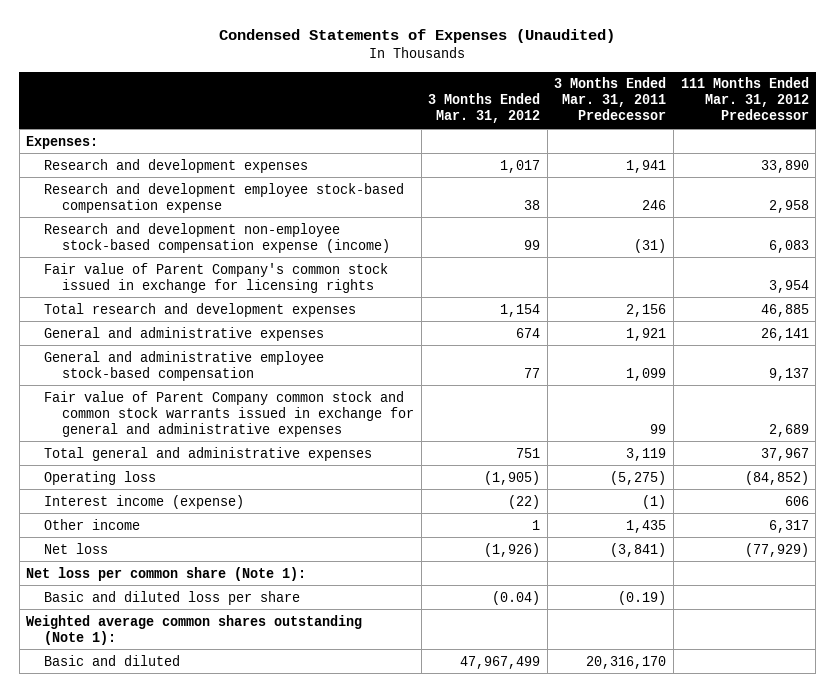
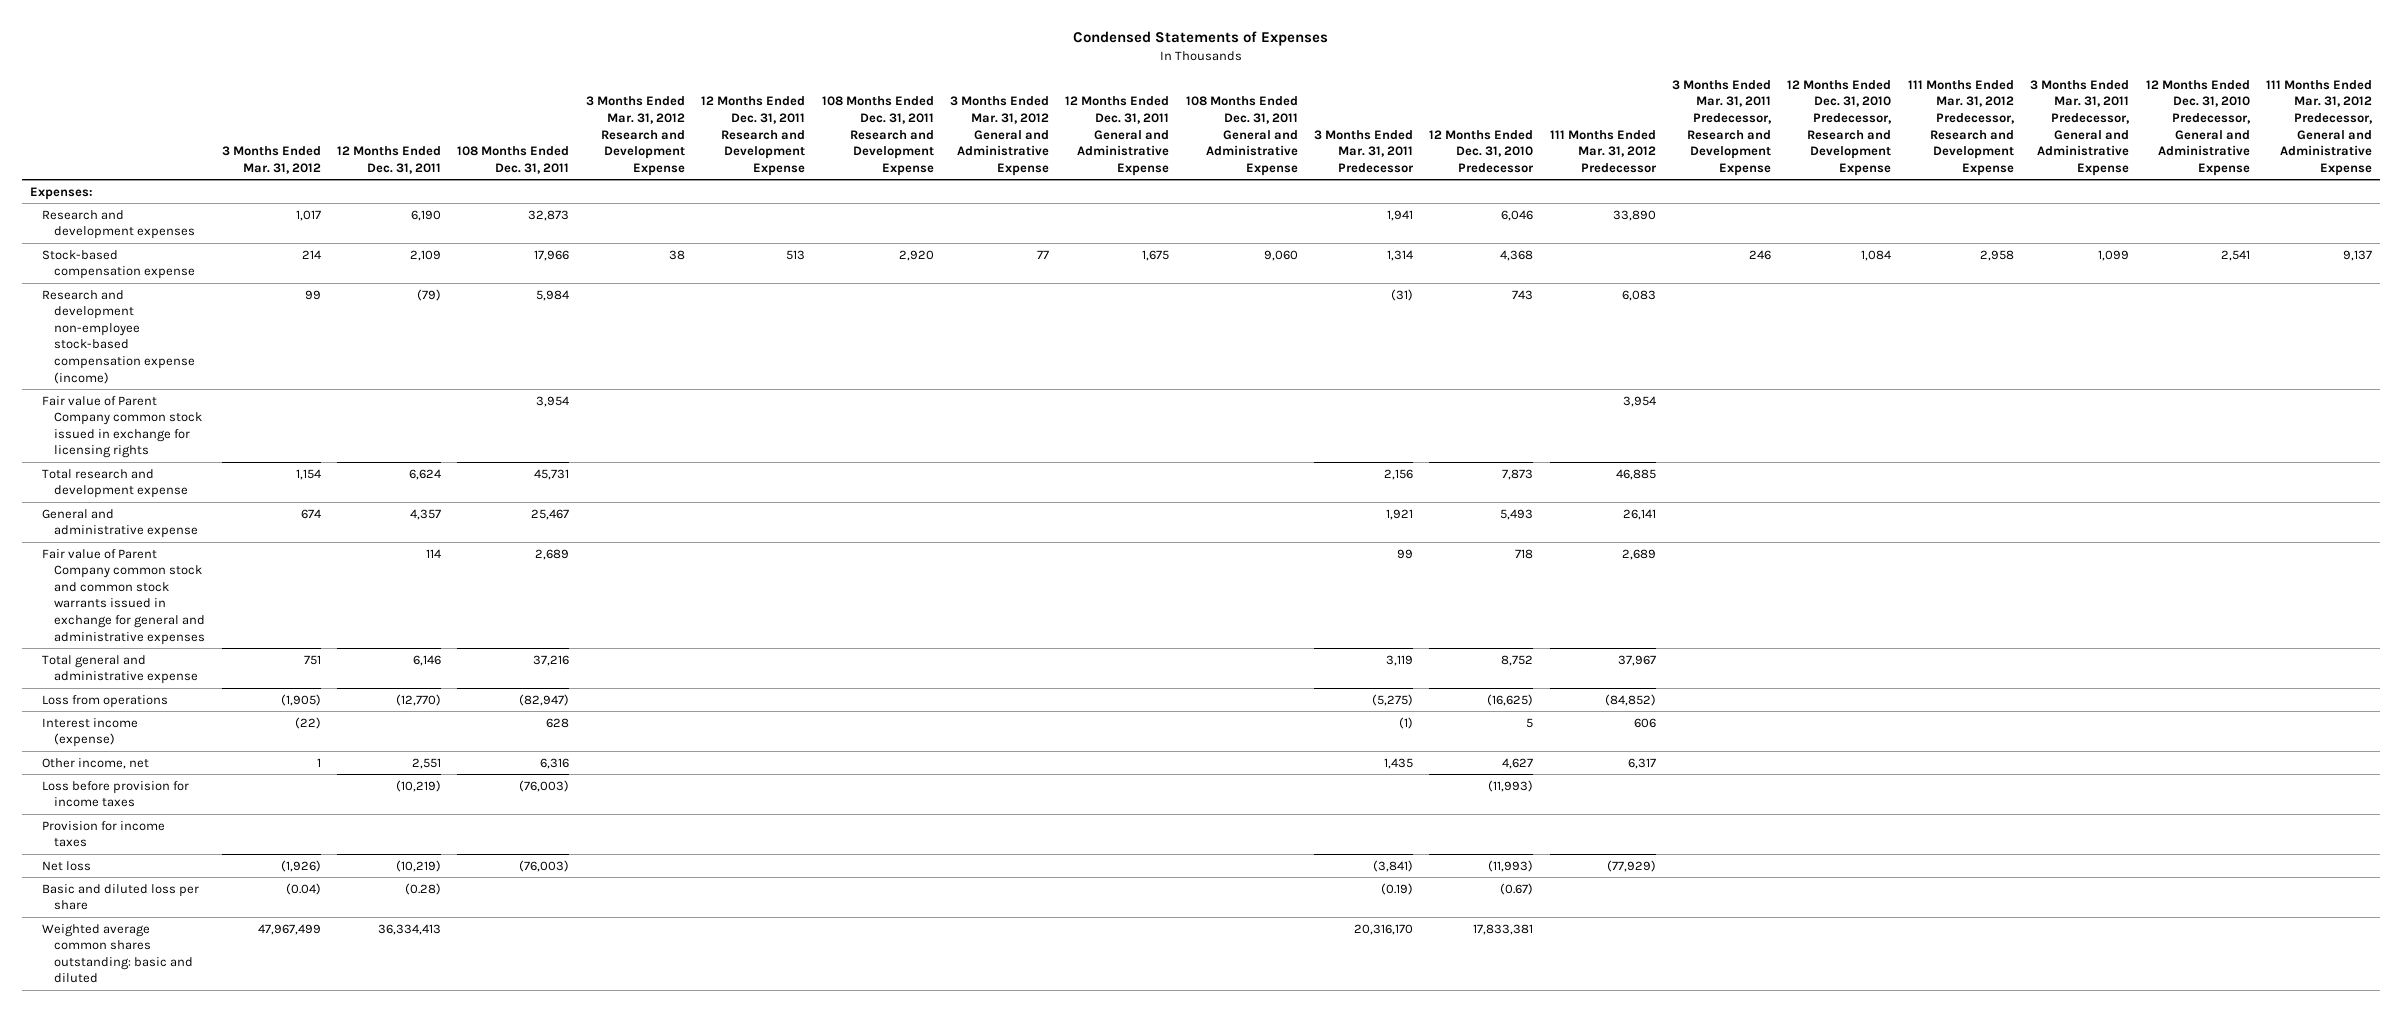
- Condensed Statements of Expenses (Unaudited)
+ Condensed Statements of Expenses
- | 3 Months Ended Mar. 31, 2012 | 3 Months Ended Mar. 31, 2011 Predecessor | 111 Months Ended Mar. 31, 2012 Predecessor
+ | 3 Months Ended Mar. 31, 2012 | 12 Months Ended Dec. 31, 2011 | 108 Months Ended Dec. 31, 2011 | 3 Months Ended Mar. 31, 2012 Research and Development Expense | 12 Months Ended Dec. 31, 2011 Research and Development Expense | 108 Months Ended Dec. 31, 2011 Research and Development Expense | 3 Months Ended Mar. 31, 2012 General and Administrative Expense | 12 Months Ended Dec. 31, 2011 General and Administrative Expense | 108 Months Ended Dec. 31, 2011 General and Administrative Expense | 3 Months Ended Mar. 31, 2011 Predecessor | 12 Months Ended Dec. 31, 2010 Predecessor | 111 Months Ended Mar. 31, 2012 Predecessor | 3 Months Ended Mar. 31, 2011 Predecessor, Research and Development Expense | 12 Months Ended Dec. 31, 2010 Predecessor, Research and Development Expense | 111 Months Ended Mar. 31, 2012 Predecessor, Research and Development Expense | 3 Months Ended Mar. 31, 2011 Predecessor, General and Administrative Expense | 12 Months Ended Dec. 31, 2010 Predecessor, General and Administrative Expense | 111 Months Ended Mar. 31, 2012 Predecessor, General and Administrative Expense
- Research and development employee stock-based compensation expense | 38 | 246 | 2,958
+ Stock-based compensation expense | 214 | 2,109 | 17,966 | 38 | 513 | 2,920 | 77 | 1,675 | 9,060 | 1,314 | 4,368 | | 246 | 1,084 | 2,958 | 1,099 | 2,541 | 9,137
- Fair value of Parent Company's common stock issued in exchange for licensing rights | | | 3,954
- Total research and development expenses | 1,154 | 2,156 | 46,885
- General and administrative expenses | 674 | 1,921 | 26,141
- General and administrative employee stock-based compensation | 77 | 1,099 | 9,137
+ Fair value of Parent Company common stock issued in exchange for licensing rights | | | 3,954 | | | | | | | | | 3,954 | | | | | |
+ Total research and development expense | 1,154 | 6,624 | 45,731 | | | | | | | 2,156 | 7,873 | 46,885 | | | | | |
+ General and administrative expense | 674 | 4,357 | 25,467 | | | | | | | 1,921 | 5,493 | 26,141 | | | | | |
- Total general and administrative expenses | 751 | 3,119 | 37,967
- Operating loss | (1,905) | (5,275) | (84,852)
+ Total general and administrative expense | 751 | 6,146 | 37,216 | | | | | | | 3,119 | 8,752 | 37,967 | | | | | |
+ Loss from operations | (1,905) | (12,770) | (82,947) | | | | | | | (5,275) | (16,625) | (84,852) | | | | | |
- Other income | 1 | 1,435 | 6,317
+ Other income, net | 1 | 2,551 | 6,316 | | | | | | | 1,435 | 4,627 | 6,317 | | | | | |
+ Loss before provision for income taxes | | (10,219) | (76,003) | | | | | | | | (11,993) | | | | | | |
+ Provision for income taxes
- Net loss per common share (Note 1):
- Weighted average common shares outstanding (Note 1):
- Basic and diluted | 47,967,499 | 20,316,170 |
+ Weighted average common shares outstanding: basic and diluted | 47,967,499 | 36,334,413 | | | | | | | | 20,316,170 | 17,833,381 | | | | | | |

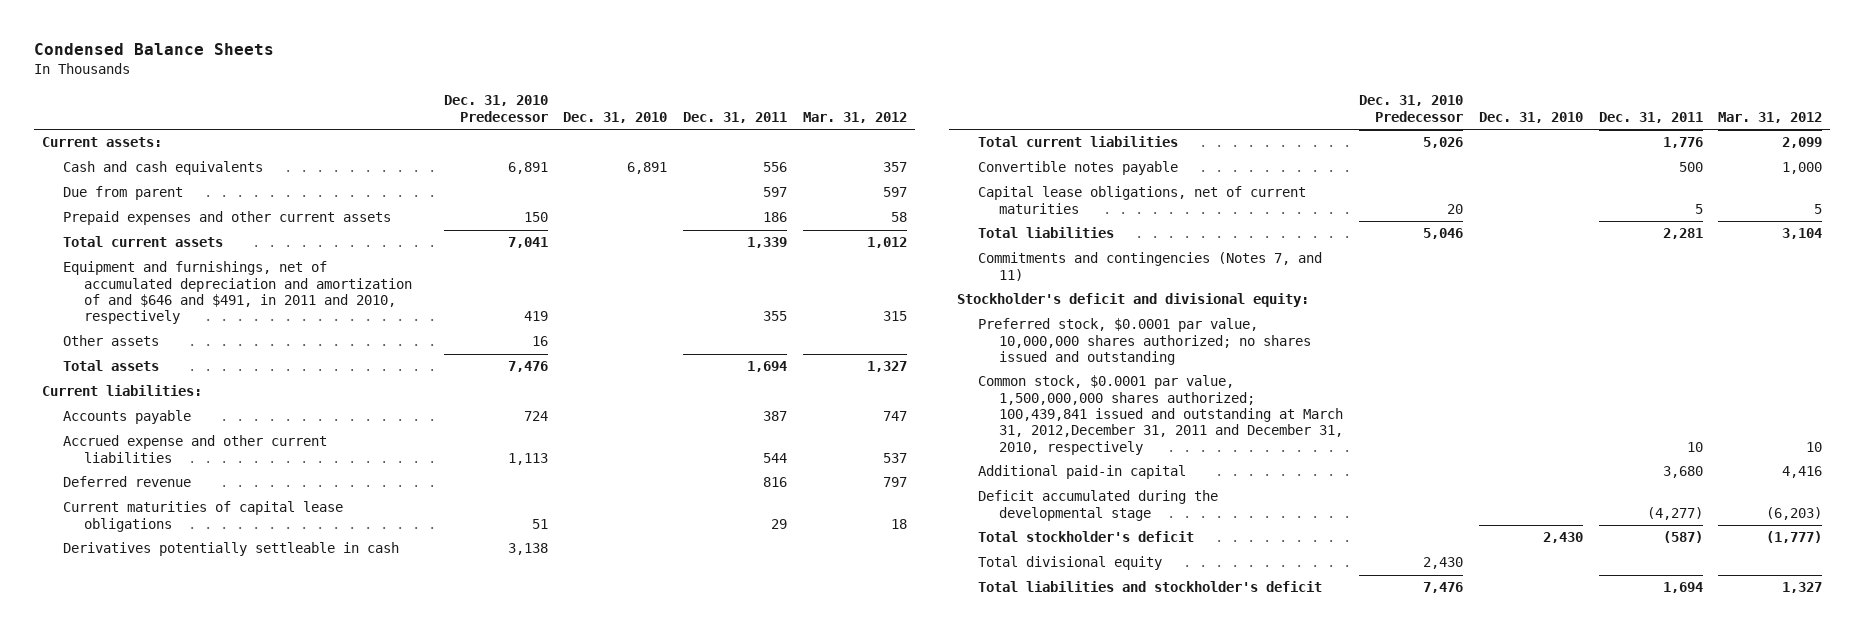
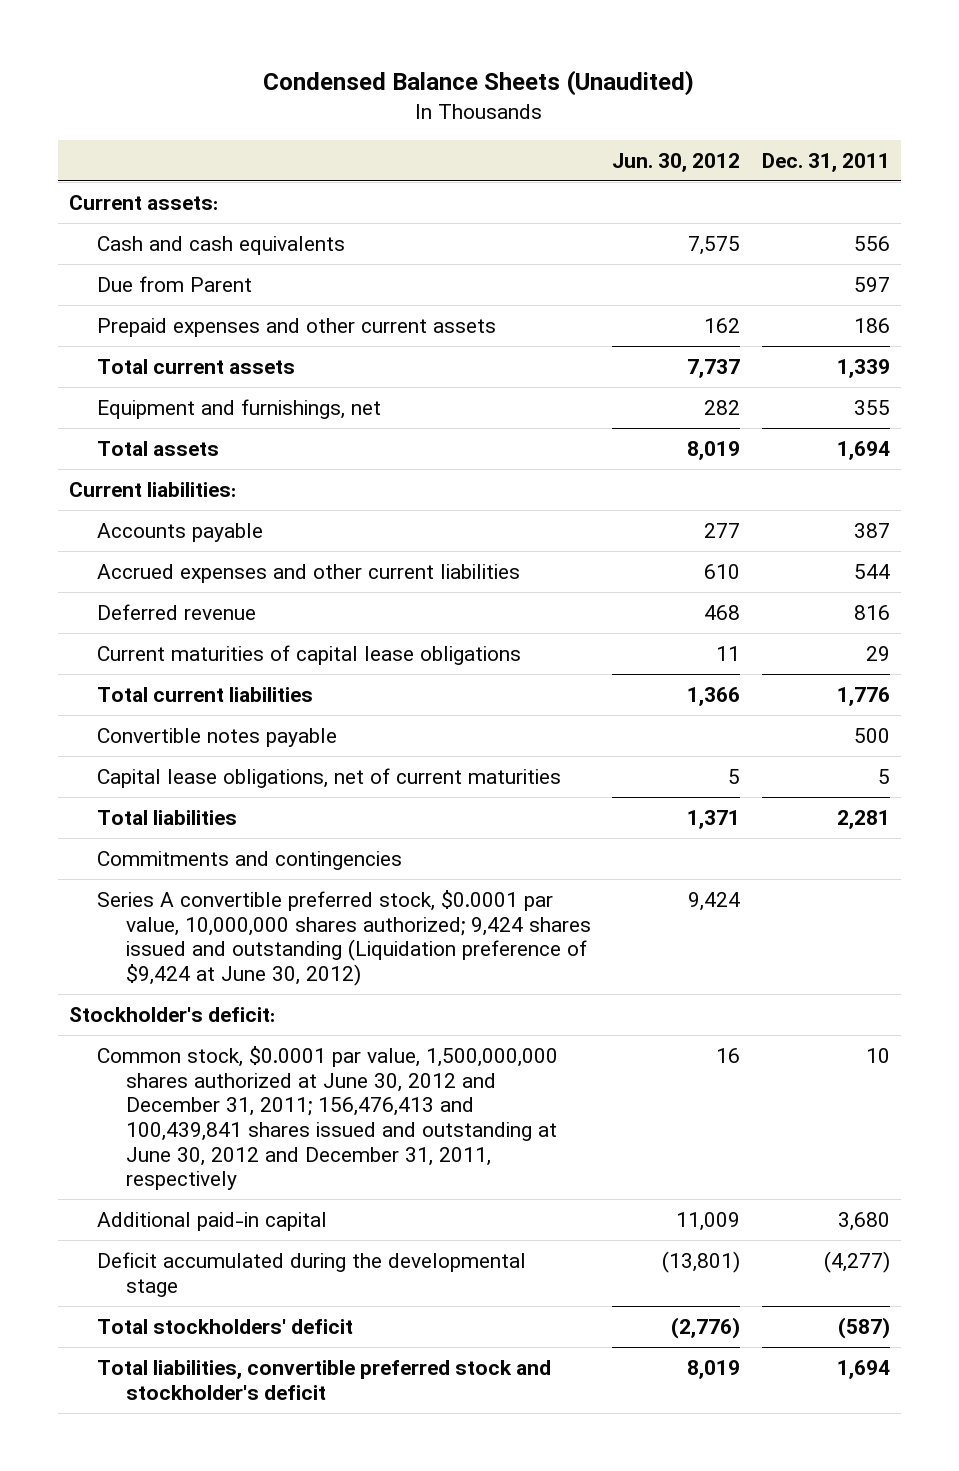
- Condensed Balance Sheets
+ Condensed Balance Sheets (Unaudited)
- | Dec. 31, 2010 Predecessor | Dec. 31, 2010 | Dec. 31, 2011 | Mar. 31, 2012
+ | Jun. 30, 2012 | Dec. 31, 2011
- Due from parent | | | 597 | 597
+ Due from Parent | | 597
- Equipment and furnishings, net of accumulated depreciation and amortization of and $646 and $491, in 2011 and 2010, respectively | 419 | | 355 | 315
- Other assets | 16 | | |
+ Equipment and furnishings, net | 282 | 355
- Accrued expense and other current liabilities | 1,113 | | 544 | 537
+ Accrued expenses and other current liabilities | 610 | 544
- Derivatives potentially settleable in cash | 3,138 | | |
- Commitments and contingencies (Notes 7, and 11)
- Stockholder's deficit and divisional equity:
- Preferred stock, $0.0001 par value, 10,000,000 shares authorized; no shares issued and outstanding
- Common stock, $0.0001 par value, 1,500,000,000 shares authorized; 100,439,841 issued and outstanding at March 31, 2012,December 31, 2011 and December 31, 2010, respectively | | | 10 | 10
+ Commitments and contingencies
+ Series A convertible preferred stock, $0.0001 par value, 10,000,000 shares authorized; 9,424 shares issued and outstanding (Liquidation preference of $9,424 at June 30, 2012) | 9,424 |
+ Stockholder's deficit:
+ Common stock, $0.0001 par value, 1,500,000,000 shares authorized at June 30, 2012 and December 31, 2011; 156,476,413 and 100,439,841 shares issued and outstanding at June 30, 2012 and December 31, 2011, respectively | 16 | 10
- Total stockholder's deficit | | 2,430 | (587) | (1,777)
- Total divisional equity | 2,430 | | |
- Total liabilities and stockholder's deficit | 7,476 | | 1,694 | 1,327
+ Total stockholders' deficit | (2,776) | (587)
+ Total liabilities, convertible preferred stock and stockholder's deficit | 8,019 | 1,694

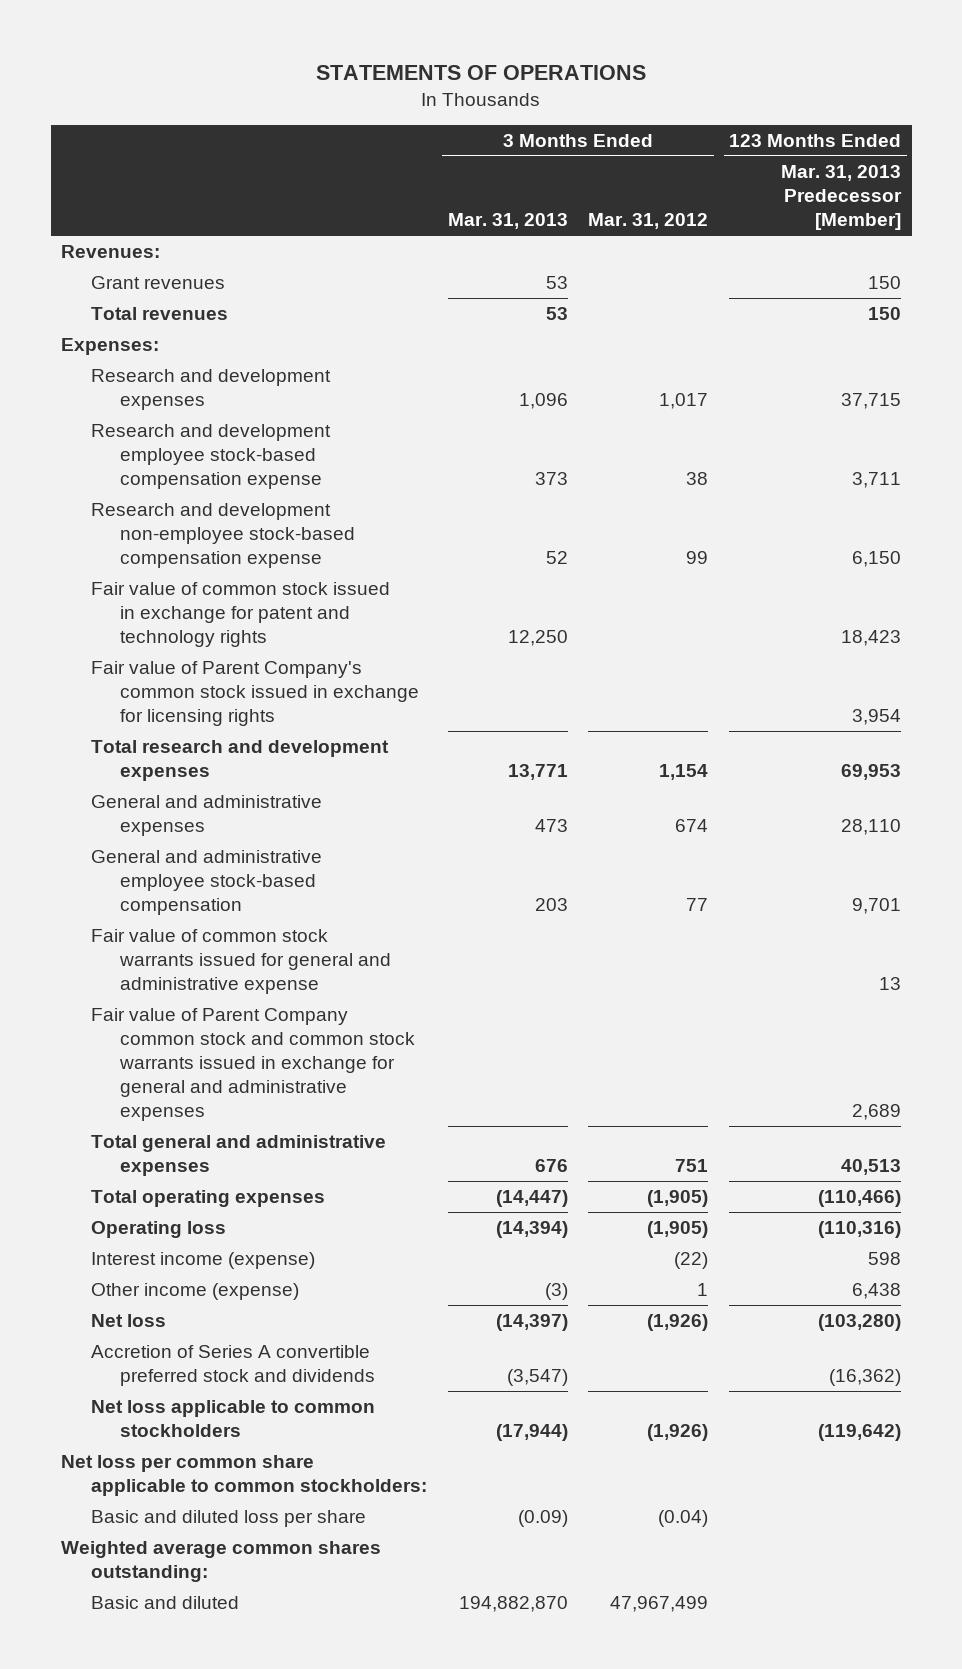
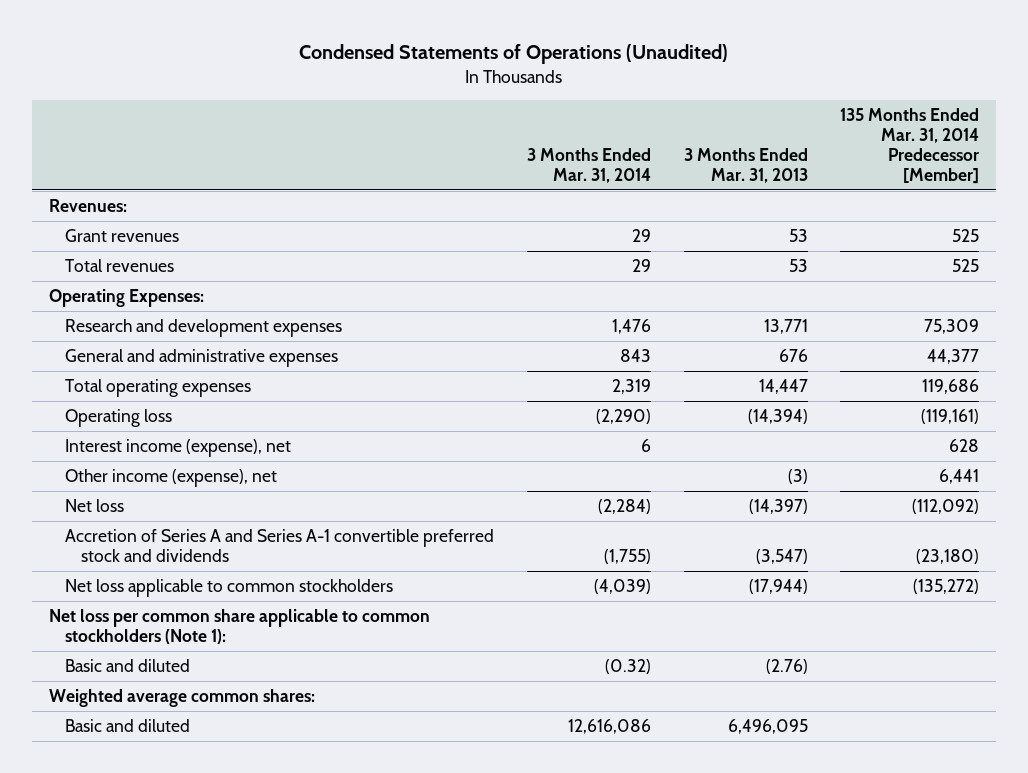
- STATEMENTS OF OPERATIONS
+ Condensed Statements of Operations (Unaudited)
- | 3 Months Ended Mar. 31, 2013 | 3 Months Ended Mar. 31, 2012 | 123 Months Ended Mar. 31, 2013 Predecessor [Member]
+ | 3 Months Ended Mar. 31, 2014 | 3 Months Ended Mar. 31, 2013 | 135 Months Ended Mar. 31, 2014 Predecessor [Member]
- Expenses:
- Research and development expenses | 1,096 | 1,017 | 37,715
- Research and development employee stock-based compensation expense | 373 | 38 | 3,711
- Research and development non-employee stock-based compensation expense | 52 | 99 | 6,150
- Fair value of common stock issued in exchange for patent and technology rights | 12,250 | | 18,423
- Fair value of Parent Company's common stock issued in exchange for licensing rights | | | 3,954
- Total research and development expenses | 13,771 | 1,154 | 69,953
- General and administrative expenses | 473 | 674 | 28,110
- General and administrative employee stock-based compensation | 203 | 77 | 9,701
- Fair value of common stock warrants issued for general and administrative expense | | | 13
- Fair value of Parent Company common stock and common stock warrants issued in exchange for general and administrative expenses | | | 2,689
- Total general and administrative expenses | 676 | 751 | 40,513
- Total operating expenses | (14,447) | (1,905) | (110,466)
+ Operating Expenses:
+ Research and development expenses | 1,476 | 13,771 | 75,309
+ General and administrative expenses | 843 | 676 | 44,377
+ Total operating expenses | 2,319 | 14,447 | 119,686
- Interest income (expense) | | (22) | 598
- Other income (expense) | (3) | 1 | 6,438
+ Interest income (expense), net | 6 | | 628
+ Other income (expense), net | | (3) | 6,441
- Accretion of Series A convertible preferred stock and dividends | (3,547) | | (16,362)
+ Accretion of Series A and Series A-1 convertible preferred stock and dividends | (1,755) | (3,547) | (23,180)
- Net loss per common share applicable to common stockholders:
- Basic and diluted loss per share | (0.09) | (0.04) |
- Weighted average common shares outstanding:
- Basic and diluted | 194,882,870 | 47,967,499 |
+ Net loss per common share applicable to common stockholders (Note 1):
+ Basic and diluted | (0.32) | (2.76) |
+ Weighted average common shares:
+ Basic and diluted | 12,616,086 | 6,496,095 |

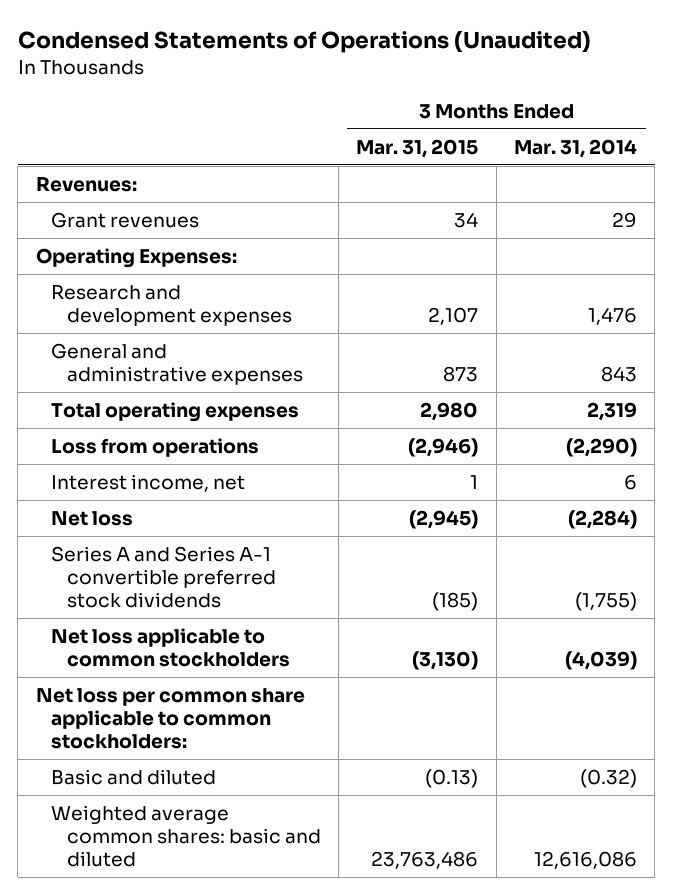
- | 3 Months Ended Mar. 31, 2014 | 3 Months Ended Mar. 31, 2013 | 135 Months Ended Mar. 31, 2014 Predecessor [Member]
+ | 3 Months Ended Mar. 31, 2015 | 3 Months Ended Mar. 31, 2014
- Total revenues | 29 | 53 | 525
- Operating loss | (2,290) | (14,394) | (119,161)
- Interest income (expense), net | 6 | | 628
- Other income (expense), net | | (3) | 6,441
+ Loss from operations | (2,946) | (2,290)
+ Interest income, net | 1 | 6
- Accretion of Series A and Series A-1 convertible preferred stock and dividends | (1,755) | (3,547) | (23,180)
+ Series A and Series A-1 convertible preferred stock dividends | (185) | (1,755)
- Net loss per common share applicable to common stockholders (Note 1):
+ Net loss per common share applicable to common stockholders:
- Weighted average common shares:
- Basic and diluted | 12,616,086 | 6,496,095 |
+ Weighted average common shares: basic and diluted | 23,763,486 | 12,616,086

